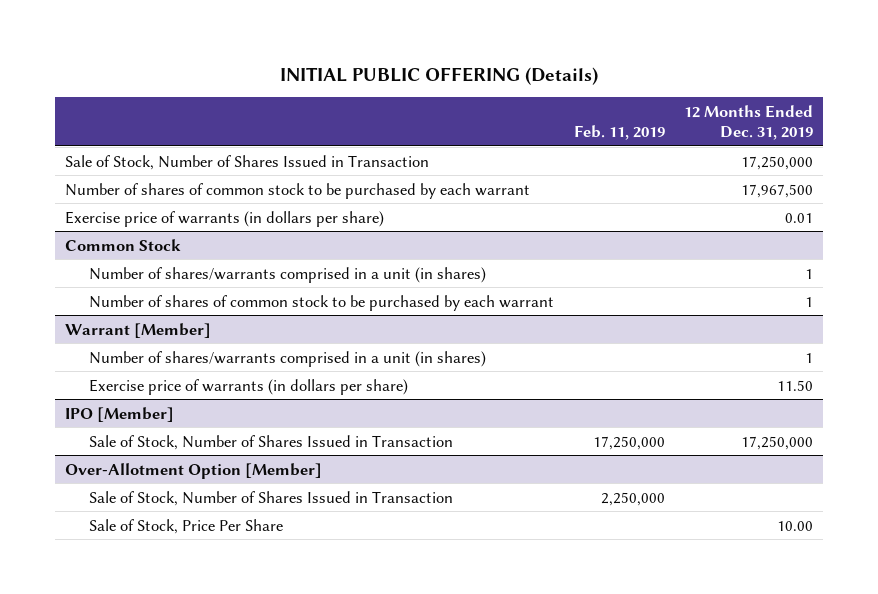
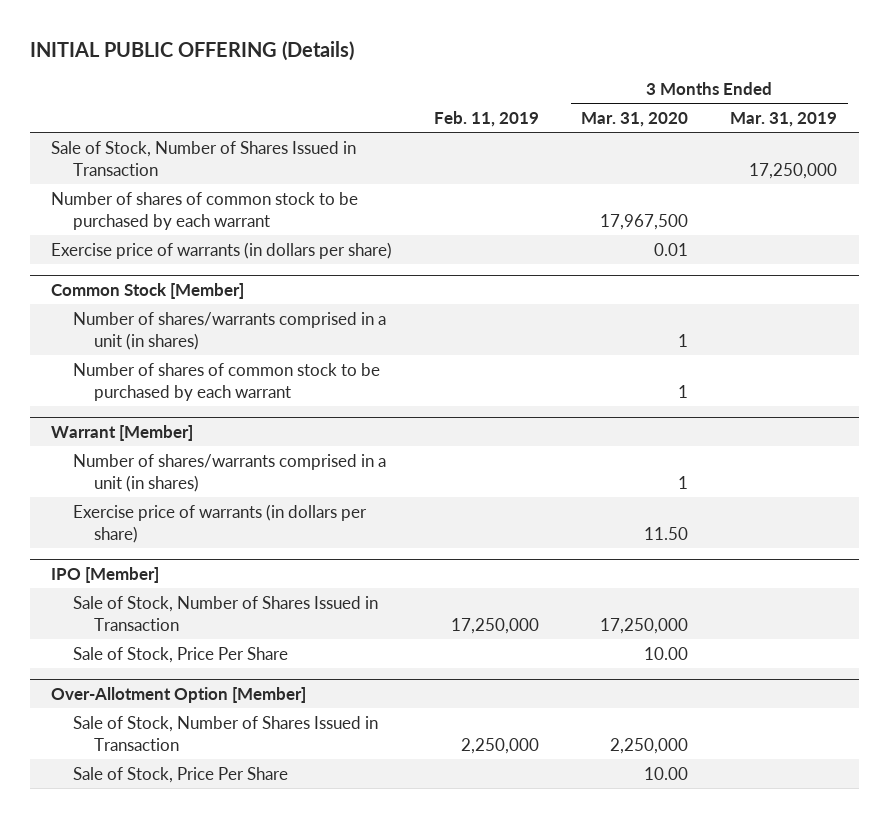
- | Feb. 11, 2019 | 12 Months Ended Dec. 31, 2019
+ | Feb. 11, 2019 | 3 Months Ended Mar. 31, 2020 | 3 Months Ended Mar. 31, 2019
- Common Stock
+ Common Stock [Member]
@ IPO [Member]
+ Sale of Stock, Price Per Share | | 10.00 |

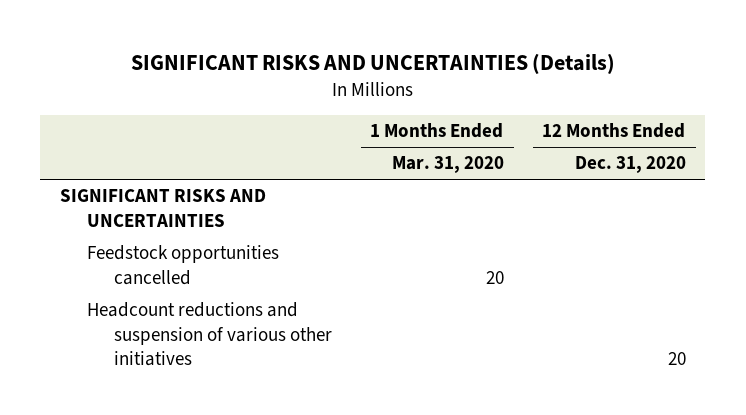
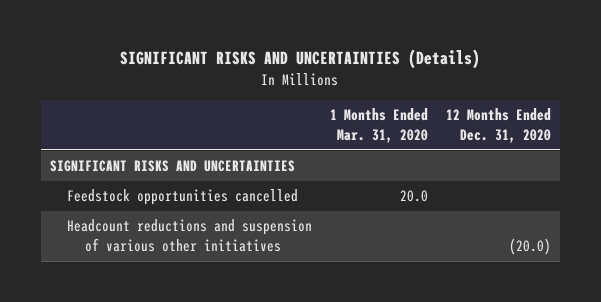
- Feedstock opportunities cancelled | 20 |
- Headcount reductions and suspension of various other initiatives | | 20
+ Feedstock opportunities cancelled | 20.0 |
+ Headcount reductions and suspension of various other initiatives | | (20.0)

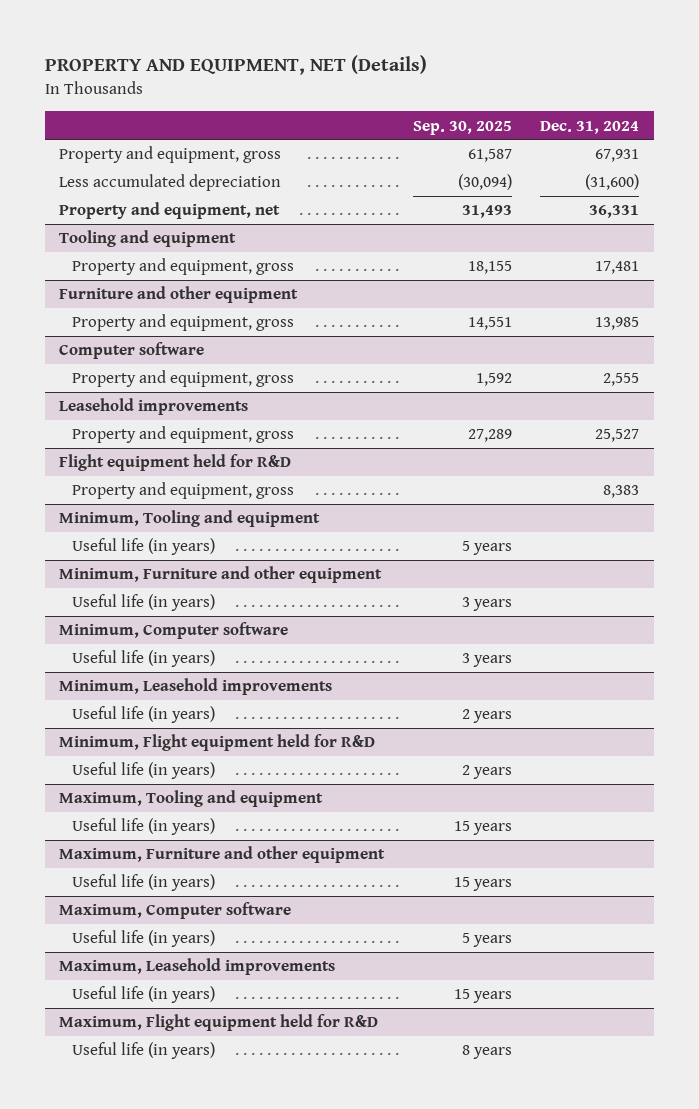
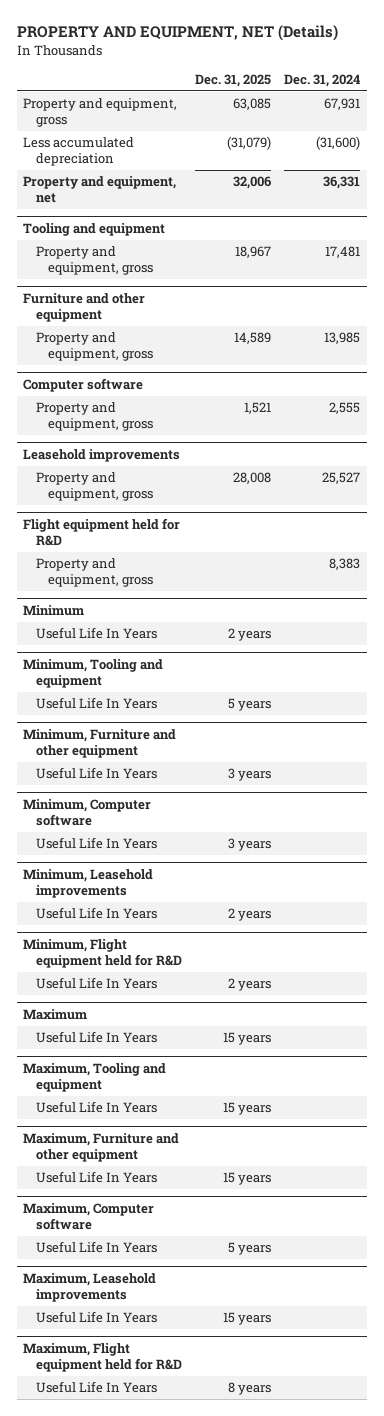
- | Sep. 30, 2025 | Dec. 31, 2024
+ | Dec. 31, 2025 | Dec. 31, 2024
+ Minimum
+ Useful Life In Years | 2 years |
@ Minimum, Tooling and equipment
- Useful life (in years) | 5 years |
+ Useful Life In Years | 5 years |
@ Minimum, Furniture and other equipment
- Useful life (in years) | 3 years |
+ Useful Life In Years | 3 years |
@ Minimum, Computer software
- Useful life (in years) | 3 years |
+ Useful Life In Years | 3 years |
@ Minimum, Leasehold improvements
- Useful life (in years) | 2 years |
+ Useful Life In Years | 2 years |
@ Minimum, Flight equipment held for R&D
- Useful life (in years) | 2 years |
+ Useful Life In Years | 2 years |
+ Maximum
+ Useful Life In Years | 15 years |
@ Maximum, Tooling and equipment
- Useful life (in years) | 15 years |
+ Useful Life In Years | 15 years |
@ Maximum, Furniture and other equipment
- Useful life (in years) | 15 years |
+ Useful Life In Years | 15 years |
@ Maximum, Computer software
- Useful life (in years) | 5 years |
+ Useful Life In Years | 5 years |
@ Maximum, Leasehold improvements
- Useful life (in years) | 15 years |
+ Useful Life In Years | 15 years |
@ Maximum, Flight equipment held for R&D
- Useful life (in years) | 8 years |
+ Useful Life In Years | 8 years |

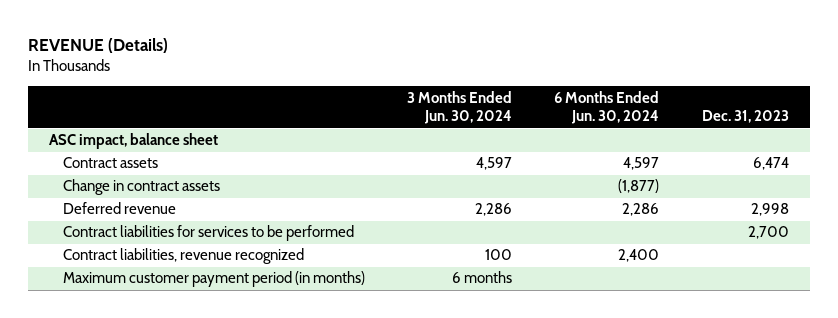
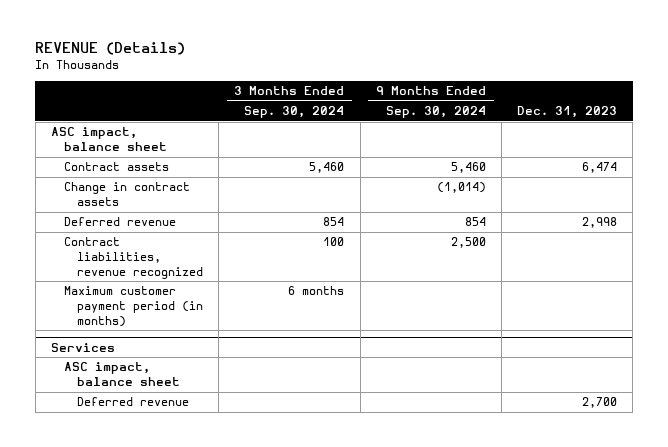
- | 3 Months Ended Jun. 30, 2024 | 6 Months Ended Jun. 30, 2024 | Dec. 31, 2023
+ | 3 Months Ended Sep. 30, 2024 | 9 Months Ended Sep. 30, 2024 | Dec. 31, 2023
- Contract liabilities for services to be performed | | | 2,700
+ Services
+ ASC impact, balance sheet
+ Deferred revenue | | | 2,700

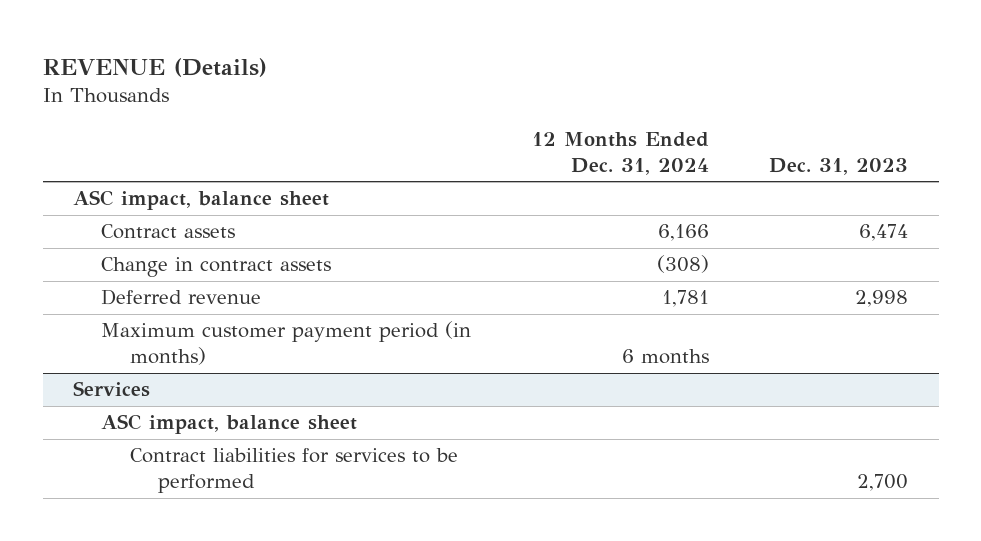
- | 3 Months Ended Sep. 30, 2024 | 9 Months Ended Sep. 30, 2024 | Dec. 31, 2023
+ | 12 Months Ended Dec. 31, 2024 | Dec. 31, 2023
- Contract liabilities, revenue recognized | 100 | 2,500 |
@ Services
- Deferred revenue | | | 2,700
+ Contract liabilities for services to be performed | | 2,700

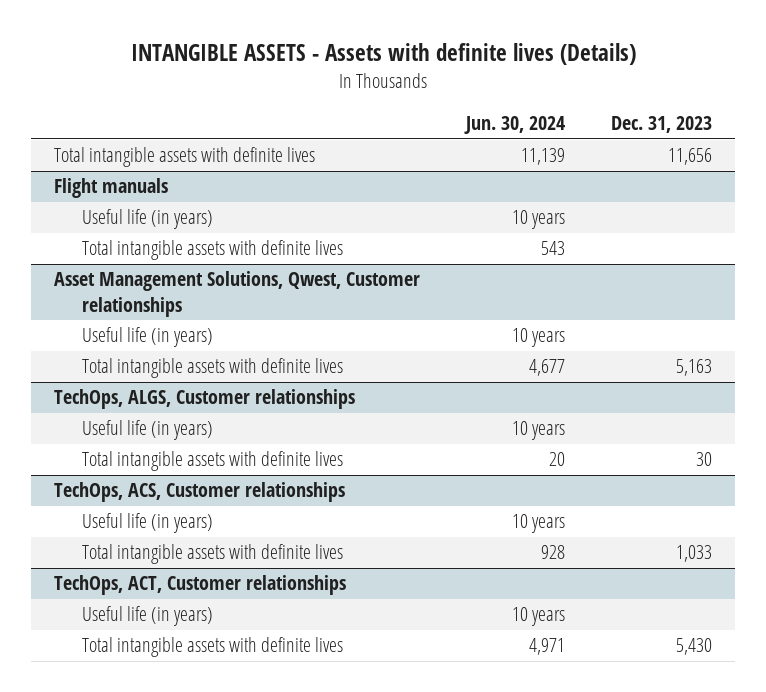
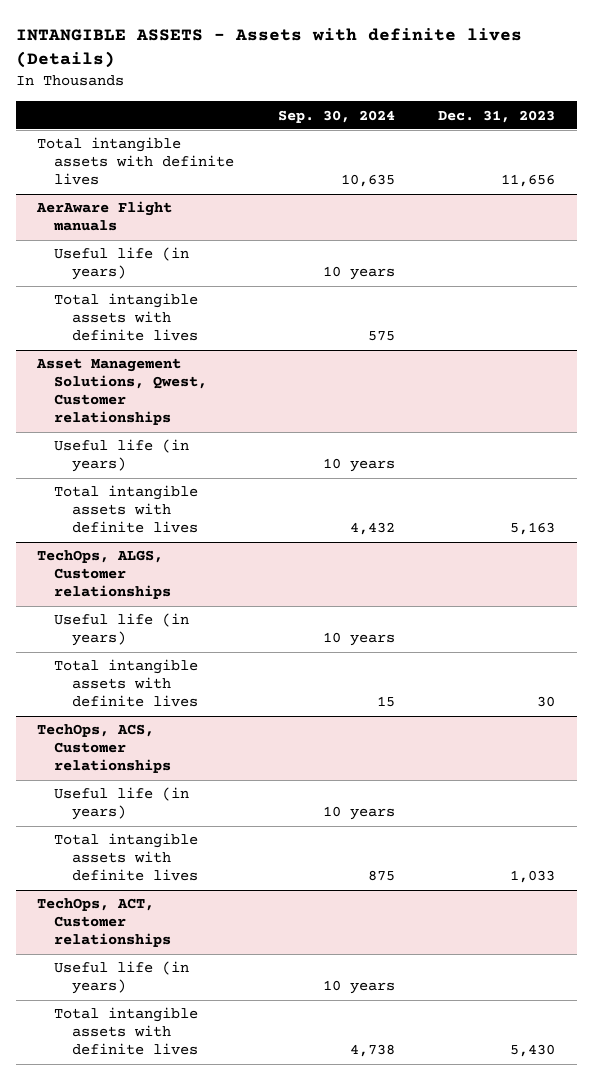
- | Jun. 30, 2024 | Dec. 31, 2023
+ | Sep. 30, 2024 | Dec. 31, 2023
- Flight manuals
+ AerAware Flight manuals

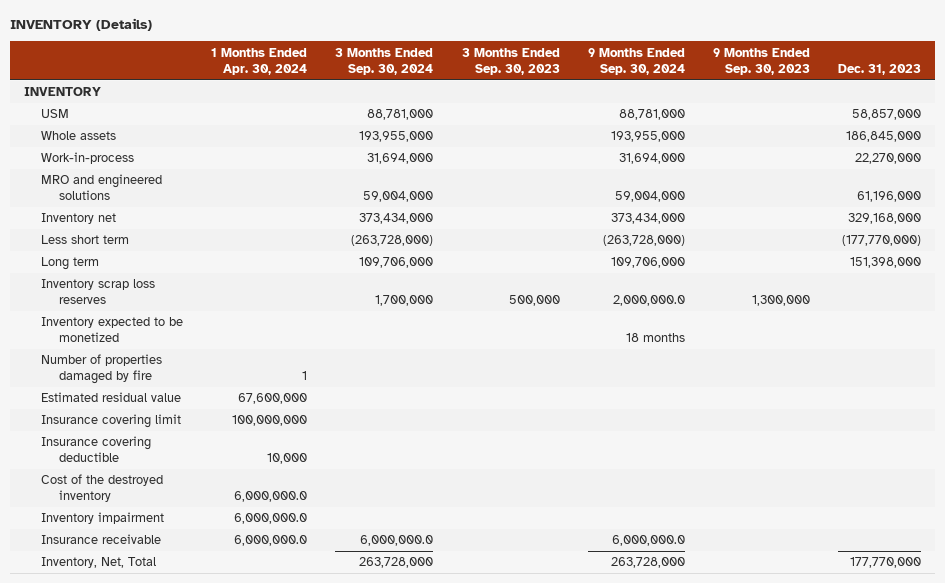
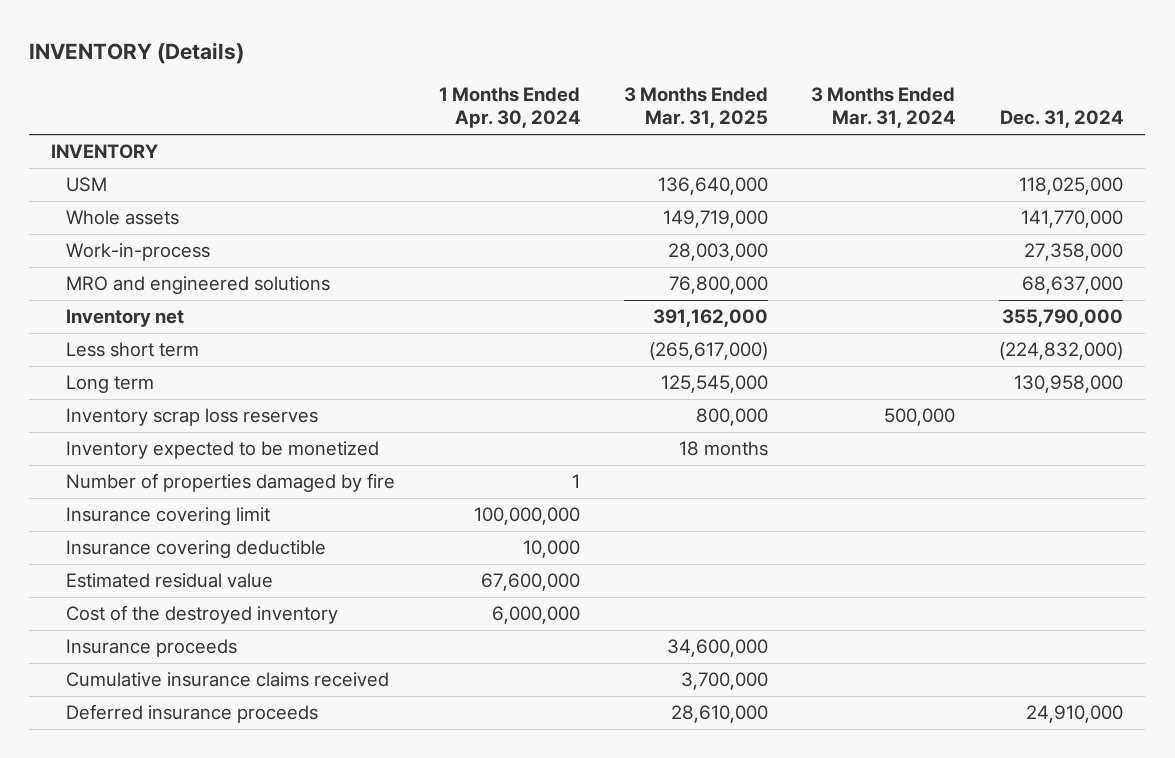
- | 1 Months Ended Apr. 30, 2024 | 3 Months Ended Sep. 30, 2024 | 3 Months Ended Sep. 30, 2023 | 9 Months Ended Sep. 30, 2024 | 9 Months Ended Sep. 30, 2023 | Dec. 31, 2023
+ | 1 Months Ended Apr. 30, 2024 | 3 Months Ended Mar. 31, 2025 | 3 Months Ended Mar. 31, 2024 | Dec. 31, 2024
- Cost of the destroyed inventory | 6,000,000.0 | | | | |
- Inventory impairment | 6,000,000.0 | | | | |
- Insurance receivable | 6,000,000.0 | 6,000,000.0 | | 6,000,000.0 | |
- Inventory, Net, Total | | 263,728,000 | | 263,728,000 | | 177,770,000
moved down: Estimated residual value | 67,600,000 | | |
+ Cost of the destroyed inventory | 6,000,000 | | |
+ Insurance proceeds | | 34,600,000 | |
+ Cumulative insurance claims received | | 3,700,000 | |
+ Deferred insurance proceeds | | 28,610,000 | | 24,910,000

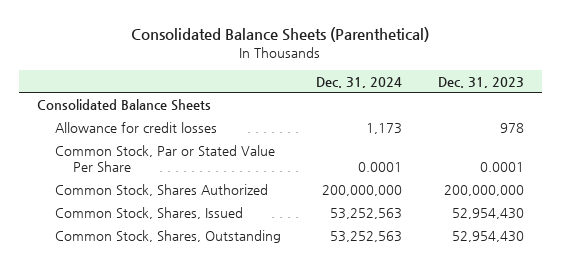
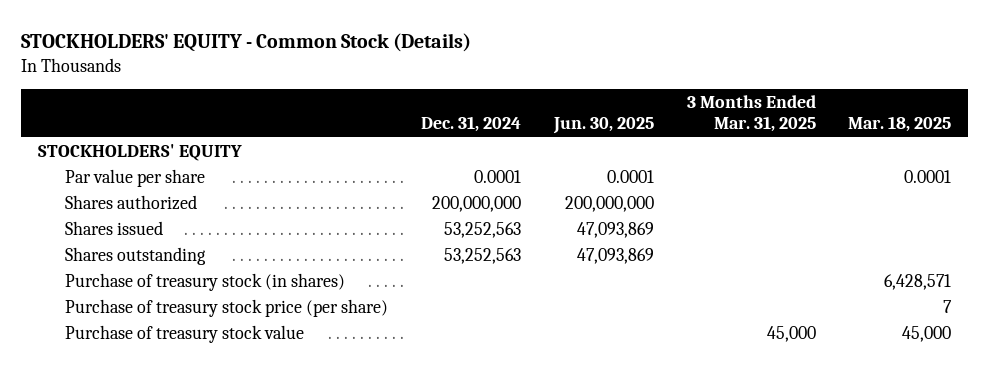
- Consolidated Balance Sheets (Parenthetical)
+ STOCKHOLDERS' EQUITY - Common Stock (Details)
- | Dec. 31, 2024 | Dec. 31, 2023
+ | Dec. 31, 2024 | Jun. 30, 2025 | 3 Months Ended Mar. 31, 2025 | Mar. 18, 2025
- Consolidated Balance Sheets
- Allowance for credit losses | 1,173 | 978
- Common Stock, Par or Stated Value Per Share | 0.0001 | 0.0001
- Common Stock, Shares Authorized | 200,000,000 | 200,000,000
- Common Stock, Shares, Issued | 53,252,563 | 52,954,430
- Common Stock, Shares, Outstanding | 53,252,563 | 52,954,430
+ STOCKHOLDERS' EQUITY
+ Par value per share | 0.0001 | 0.0001 | | 0.0001
+ Shares authorized | 200,000,000 | 200,000,000 | |
+ Shares issued | 53,252,563 | 47,093,869 | |
+ Shares outstanding | 53,252,563 | 47,093,869 | |
+ Purchase of treasury stock (in shares) | | | | 6,428,571
+ Purchase of treasury stock price (per share) | | | | 7
+ Purchase of treasury stock value | | | 45,000 | 45,000

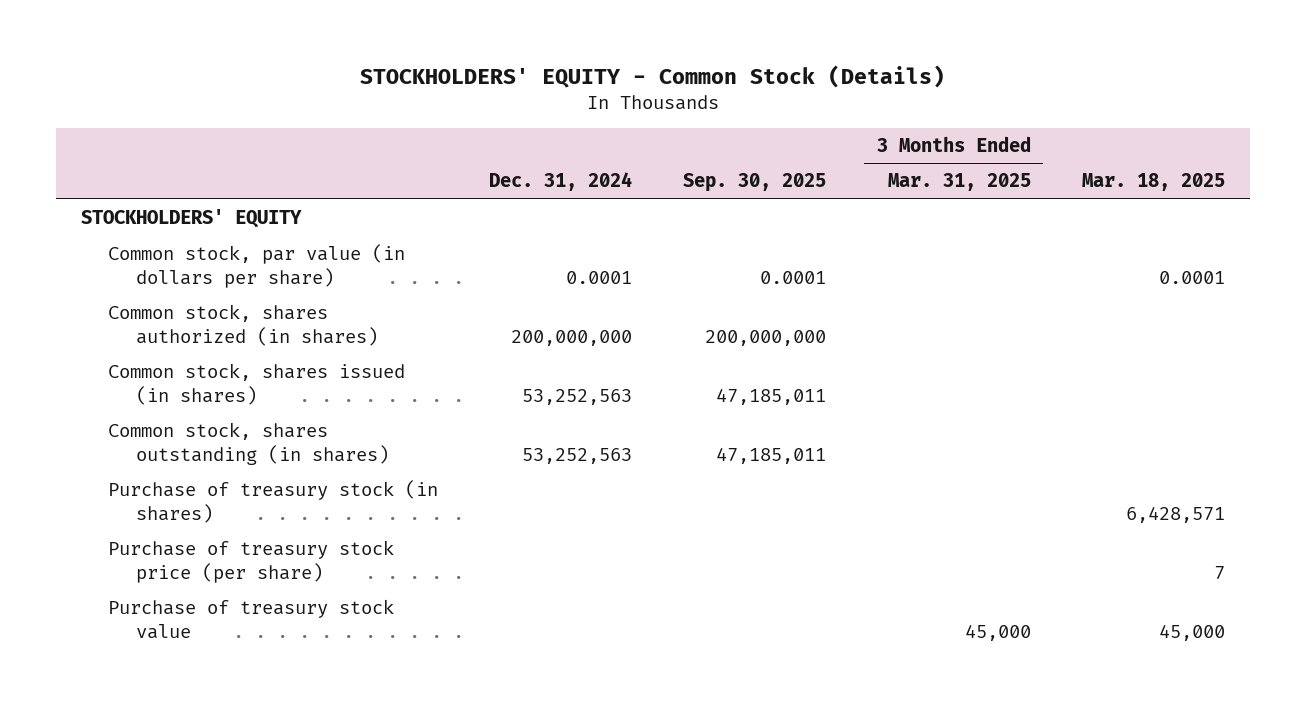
- | Dec. 31, 2024 | Jun. 30, 2025 | 3 Months Ended Mar. 31, 2025 | Mar. 18, 2025
+ | Dec. 31, 2024 | Sep. 30, 2025 | 3 Months Ended Mar. 31, 2025 | Mar. 18, 2025
- Par value per share | 0.0001 | 0.0001 | | 0.0001
- Shares authorized | 200,000,000 | 200,000,000 | |
- Shares issued | 53,252,563 | 47,093,869 | |
- Shares outstanding | 53,252,563 | 47,093,869 | |
+ Common stock, par value (in dollars per share) | 0.0001 | 0.0001 | | 0.0001
+ Common stock, shares authorized (in shares) | 200,000,000 | 200,000,000 | |
+ Common stock, shares issued (in shares) | 53,252,563 | 47,185,011 | |
+ Common stock, shares outstanding (in shares) | 53,252,563 | 47,185,011 | |

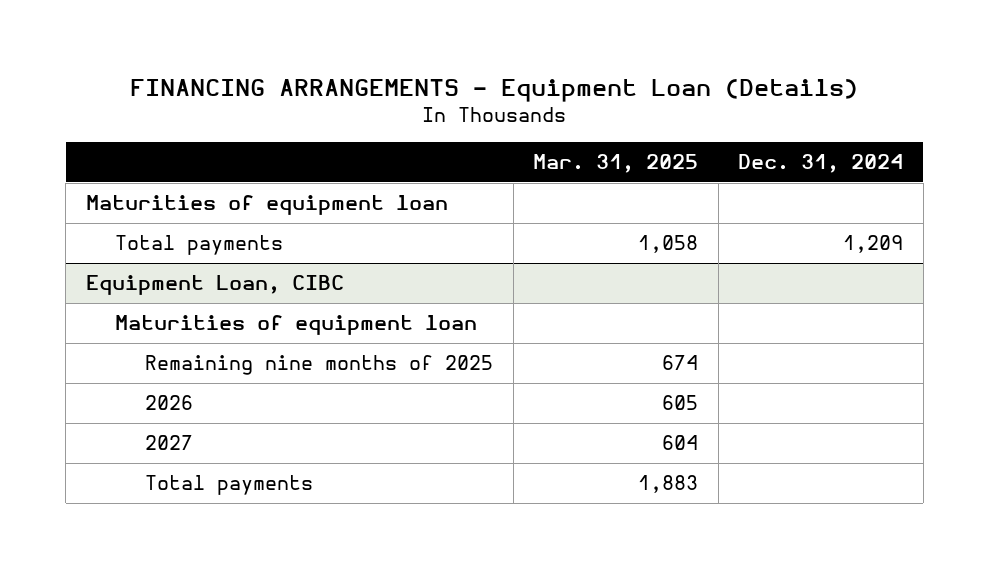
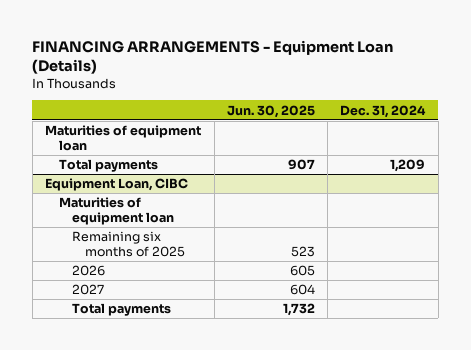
- | Mar. 31, 2025 | Dec. 31, 2024
+ | Jun. 30, 2025 | Dec. 31, 2024
@ Equipment Loan, CIBC
- Remaining nine months of 2025 | 674 |
+ Remaining six months of 2025 | 523 |

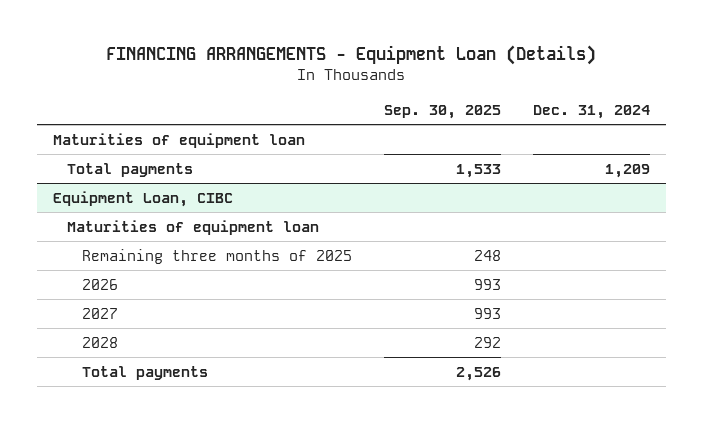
- | Jun. 30, 2025 | Dec. 31, 2024
+ | Sep. 30, 2025 | Dec. 31, 2024
@ Equipment Loan, CIBC
- Remaining six months of 2025 | 523 |
+ Remaining three months of 2025 | 248 |
+ 2028 | 292 |

